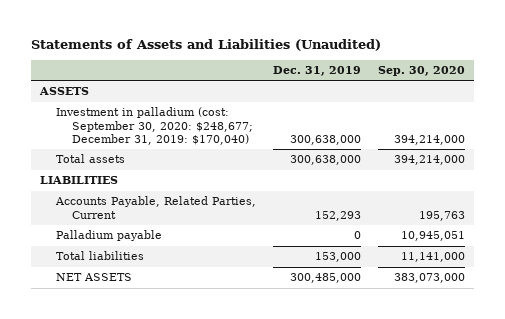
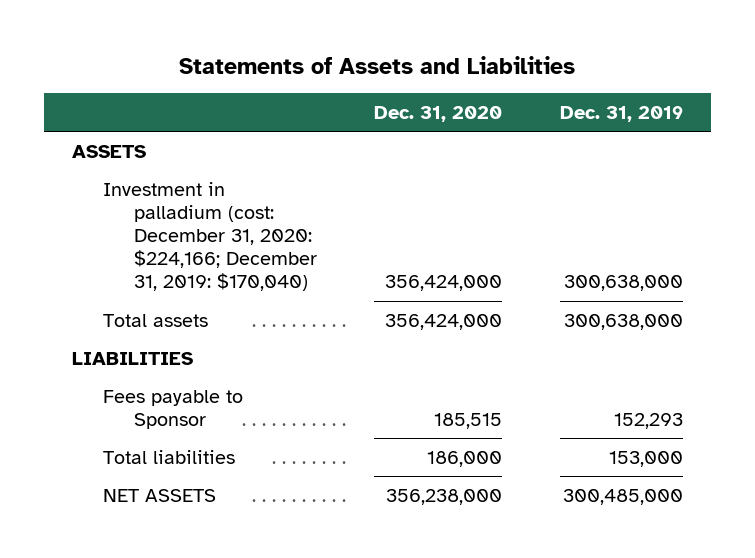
- Statements of Assets and Liabilities (Unaudited)
+ Statements of Assets and Liabilities
- | Dec. 31, 2019 | Sep. 30, 2020
+ | Dec. 31, 2020 | Dec. 31, 2019
- Investment in palladium (cost: September 30, 2020: $248,677; December 31, 2019: $170,040) | 300,638,000 | 394,214,000
+ Investment in palladium (cost: December 31, 2020: $224,166; December 31, 2019: $170,040) | 356,424,000 | 300,638,000
- Accounts Payable, Related Parties, Current | 152,293 | 195,763
- Palladium payable | 0 | 10,945,051
+ Fees payable to Sponsor | 185,515 | 152,293

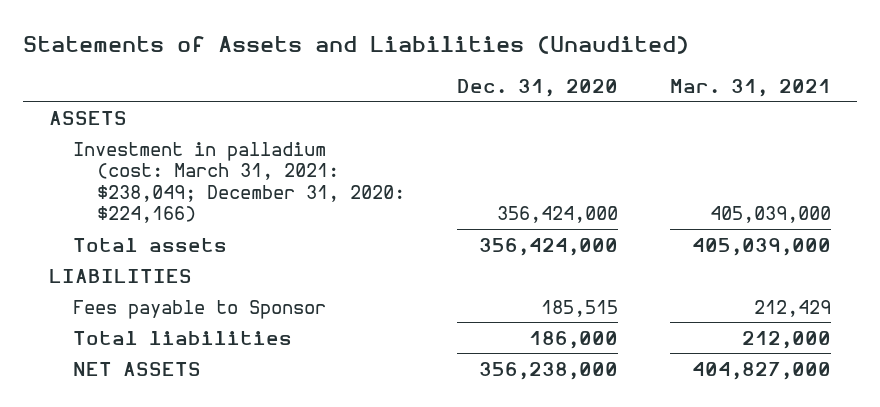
- Statements of Assets and Liabilities
+ Statements of Assets and Liabilities (Unaudited)
- | Dec. 31, 2020 | Dec. 31, 2019
+ | Dec. 31, 2020 | Mar. 31, 2021
- Investment in palladium (cost: December 31, 2020: $224,166; December 31, 2019: $170,040) | 356,424,000 | 300,638,000
+ Investment in palladium (cost: March 31, 2021: $238,049; December 31, 2020: $224,166) | 356,424,000 | 405,039,000

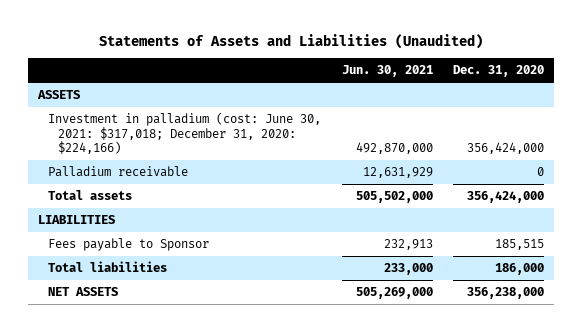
- | Dec. 31, 2020 | Mar. 31, 2021
+ | Jun. 30, 2021 | Dec. 31, 2020
- Investment in palladium (cost: March 31, 2021: $238,049; December 31, 2020: $224,166) | 356,424,000 | 405,039,000
+ Investment in palladium (cost: June 30, 2021: $317,018; December 31, 2020: $224,166) | 492,870,000 | 356,424,000
+ Palladium receivable | 12,631,929 | 0

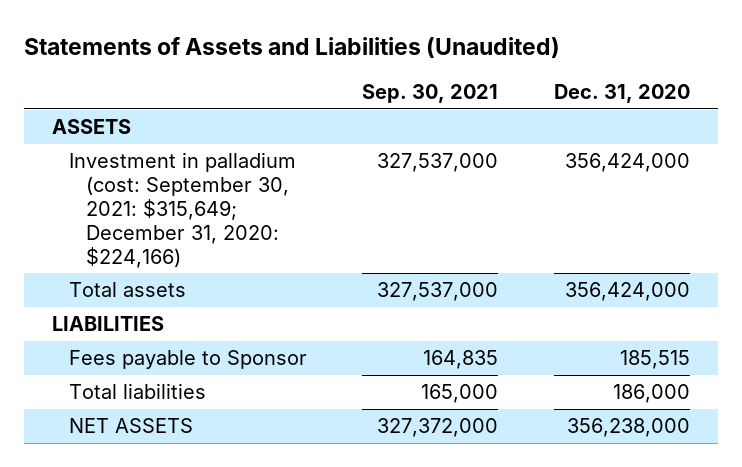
- | Jun. 30, 2021 | Dec. 31, 2020
+ | Sep. 30, 2021 | Dec. 31, 2020
- Investment in palladium (cost: June 30, 2021: $317,018; December 31, 2020: $224,166) | 492,870,000 | 356,424,000
- Palladium receivable | 12,631,929 | 0
+ Investment in palladium (cost: September 30, 2021: $315,649; December 31, 2020: $224,166) | 327,537,000 | 356,424,000

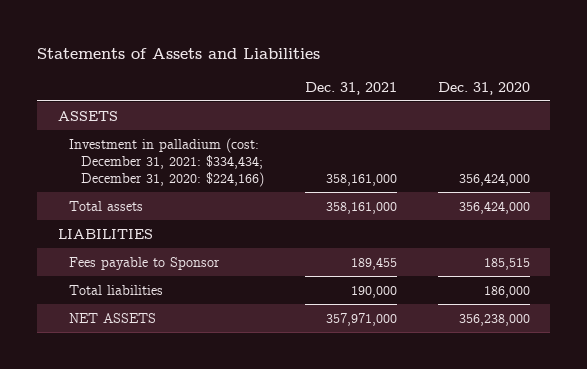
- Statements of Assets and Liabilities (Unaudited)
+ Statements of Assets and Liabilities
- | Sep. 30, 2021 | Dec. 31, 2020
+ | Dec. 31, 2021 | Dec. 31, 2020
- Investment in palladium (cost: September 30, 2021: $315,649; December 31, 2020: $224,166) | 327,537,000 | 356,424,000
+ Investment in palladium (cost: December 31, 2021: $334,434; December 31, 2020: $224,166) | 358,161,000 | 356,424,000

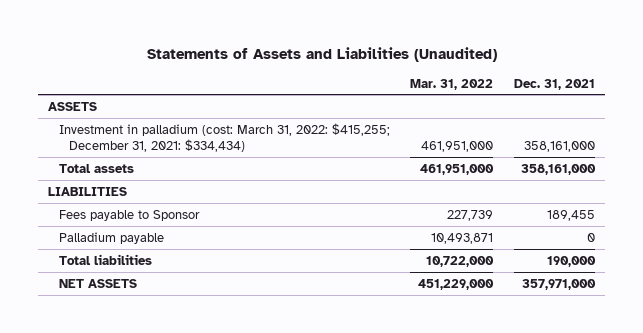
- Statements of Assets and Liabilities
+ Statements of Assets and Liabilities (Unaudited)
- | Dec. 31, 2021 | Dec. 31, 2020
+ | Mar. 31, 2022 | Dec. 31, 2021
- Investment in palladium (cost: December 31, 2021: $334,434; December 31, 2020: $224,166) | 358,161,000 | 356,424,000
+ Investment in palladium (cost: March 31, 2022: $415,255; December 31, 2021: $334,434) | 461,951,000 | 358,161,000
+ Palladium payable | 10,493,871 | 0

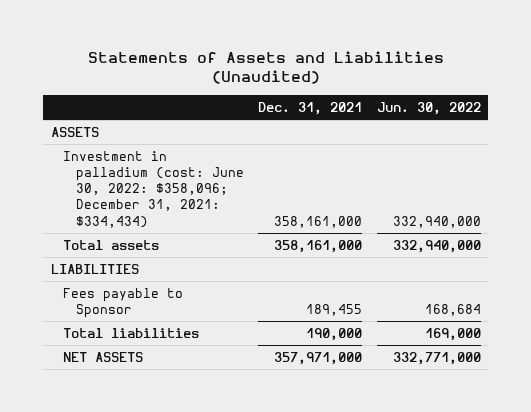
- | Mar. 31, 2022 | Dec. 31, 2021
+ | Dec. 31, 2021 | Jun. 30, 2022
- Investment in palladium (cost: March 31, 2022: $415,255; December 31, 2021: $334,434) | 461,951,000 | 358,161,000
+ Investment in palladium (cost: June 30, 2022: $358,096; December 31, 2021: $334,434) | 358,161,000 | 332,940,000
- Palladium payable | 10,493,871 | 0

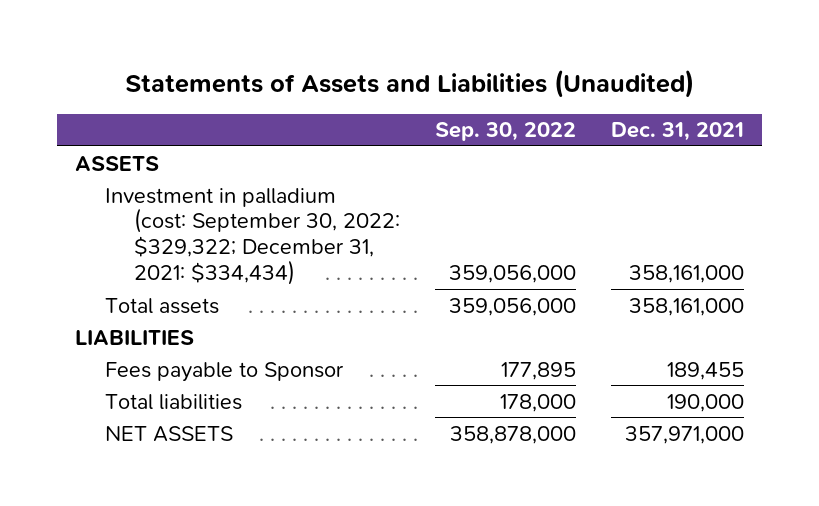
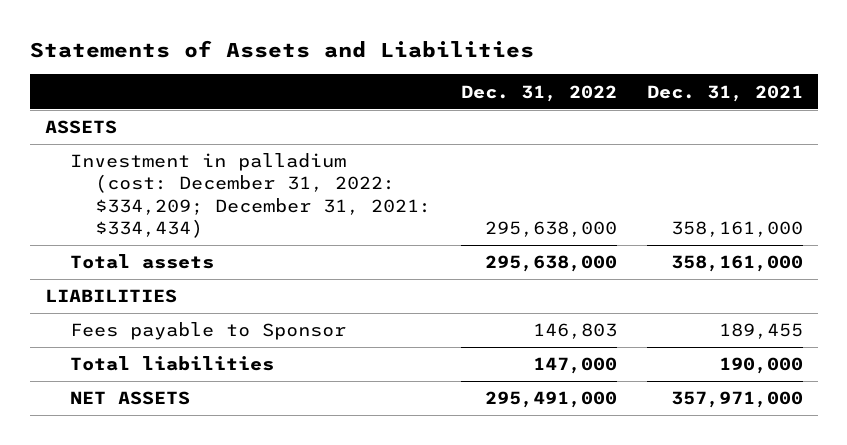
- Statements of Assets and Liabilities (Unaudited)
+ Statements of Assets and Liabilities
- | Sep. 30, 2022 | Dec. 31, 2021
+ | Dec. 31, 2022 | Dec. 31, 2021
- Investment in palladium (cost: September 30, 2022: $329,322; December 31, 2021: $334,434) | 359,056,000 | 358,161,000
+ Investment in palladium (cost: December 31, 2022: $334,209; December 31, 2021: $334,434) | 295,638,000 | 358,161,000

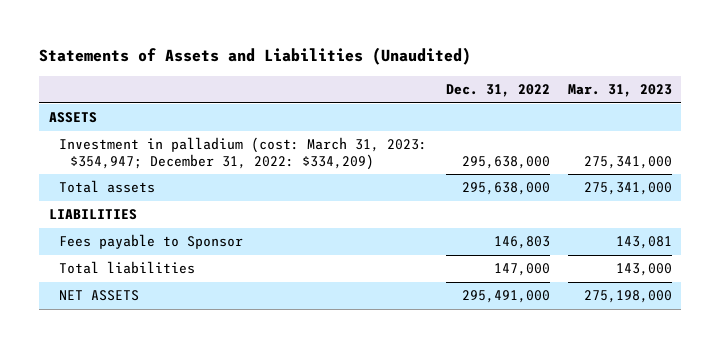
- Statements of Assets and Liabilities
+ Statements of Assets and Liabilities (Unaudited)
- | Dec. 31, 2022 | Dec. 31, 2021
+ | Dec. 31, 2022 | Mar. 31, 2023
- Investment in palladium (cost: December 31, 2022: $334,209; December 31, 2021: $334,434) | 295,638,000 | 358,161,000
+ Investment in palladium (cost: March 31, 2023: $354,947; December 31, 2022: $334,209) | 295,638,000 | 275,341,000

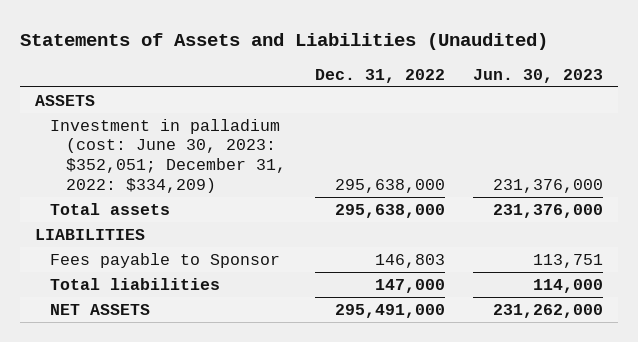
- | Dec. 31, 2022 | Mar. 31, 2023
+ | Dec. 31, 2022 | Jun. 30, 2023
- Investment in palladium (cost: March 31, 2023: $354,947; December 31, 2022: $334,209) | 295,638,000 | 275,341,000
+ Investment in palladium (cost: June 30, 2023: $352,051; December 31, 2022: $334,209) | 295,638,000 | 231,376,000

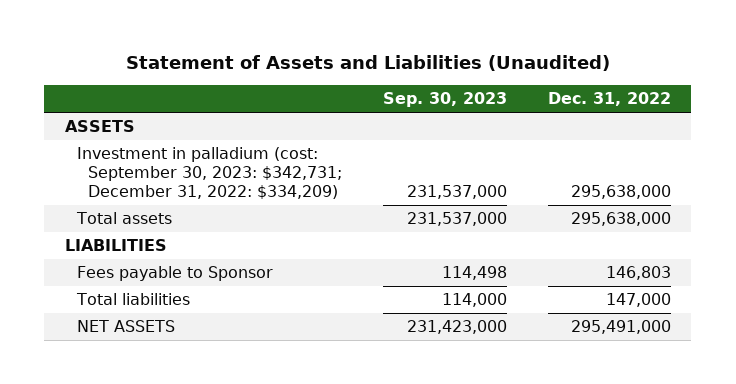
- Statements of Assets and Liabilities (Unaudited)
+ Statement of Assets and Liabilities (Unaudited)
- | Dec. 31, 2022 | Jun. 30, 2023
+ | Sep. 30, 2023 | Dec. 31, 2022
- Investment in palladium (cost: June 30, 2023: $352,051; December 31, 2022: $334,209) | 295,638,000 | 231,376,000
+ Investment in palladium (cost: September 30, 2023: $342,731; December 31, 2022: $334,209) | 231,537,000 | 295,638,000

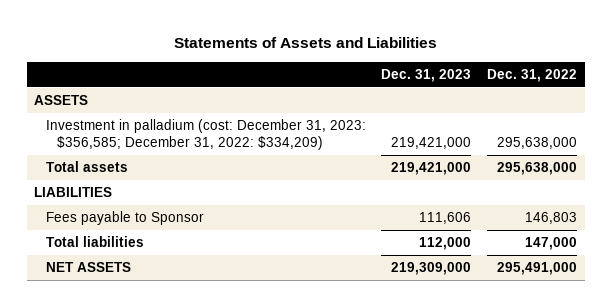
- Statement of Assets and Liabilities (Unaudited)
+ Statements of Assets and Liabilities
- | Sep. 30, 2023 | Dec. 31, 2022
+ | Dec. 31, 2023 | Dec. 31, 2022
- Investment in palladium (cost: September 30, 2023: $342,731; December 31, 2022: $334,209) | 231,537,000 | 295,638,000
+ Investment in palladium (cost: December 31, 2023: $356,585; December 31, 2022: $334,209) | 219,421,000 | 295,638,000

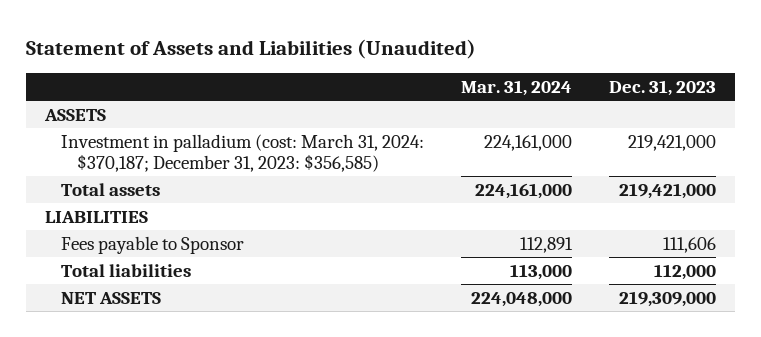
- Statements of Assets and Liabilities
+ Statement of Assets and Liabilities (Unaudited)
- | Dec. 31, 2023 | Dec. 31, 2022
+ | Mar. 31, 2024 | Dec. 31, 2023
- Investment in palladium (cost: December 31, 2023: $356,585; December 31, 2022: $334,209) | 219,421,000 | 295,638,000
+ Investment in palladium (cost: March 31, 2024: $370,187; December 31, 2023: $356,585) | 224,161,000 | 219,421,000

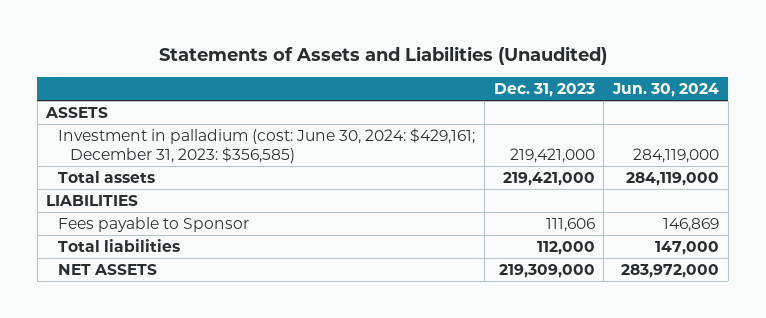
- Statement of Assets and Liabilities (Unaudited)
+ Statements of Assets and Liabilities (Unaudited)
- | Mar. 31, 2024 | Dec. 31, 2023
+ | Dec. 31, 2023 | Jun. 30, 2024
- Investment in palladium (cost: March 31, 2024: $370,187; December 31, 2023: $356,585) | 224,161,000 | 219,421,000
+ Investment in palladium (cost: June 30, 2024: $429,161; December 31, 2023: $356,585) | 219,421,000 | 284,119,000

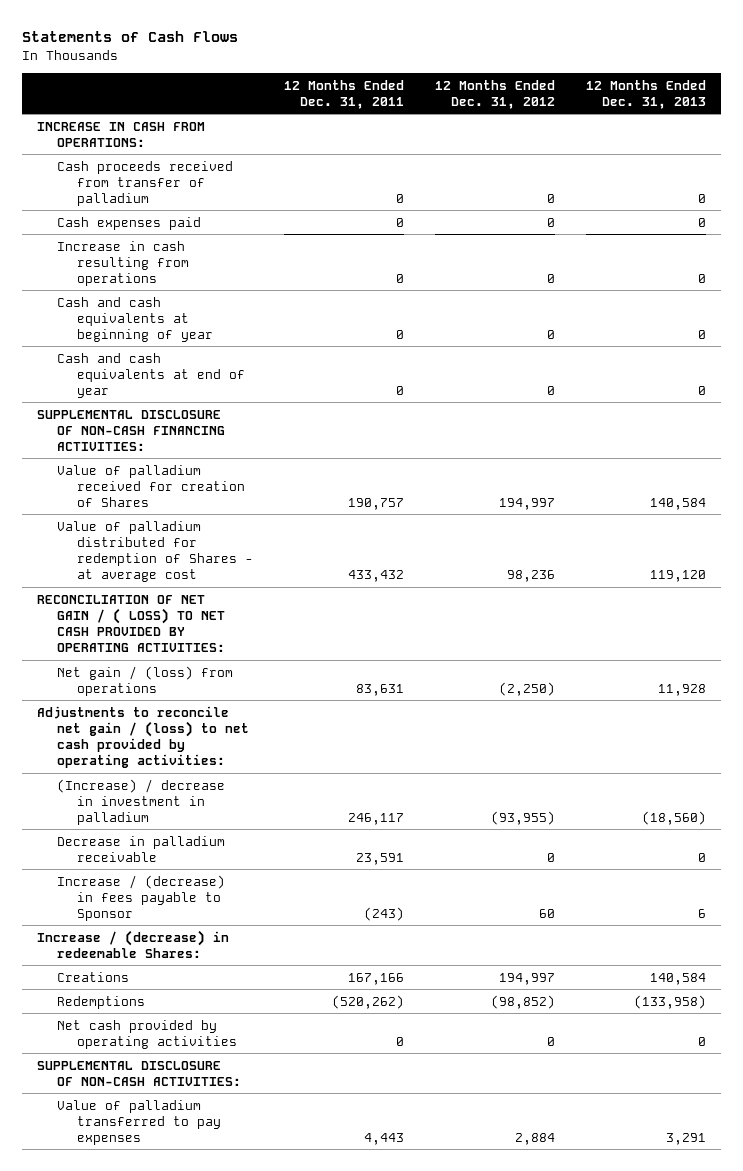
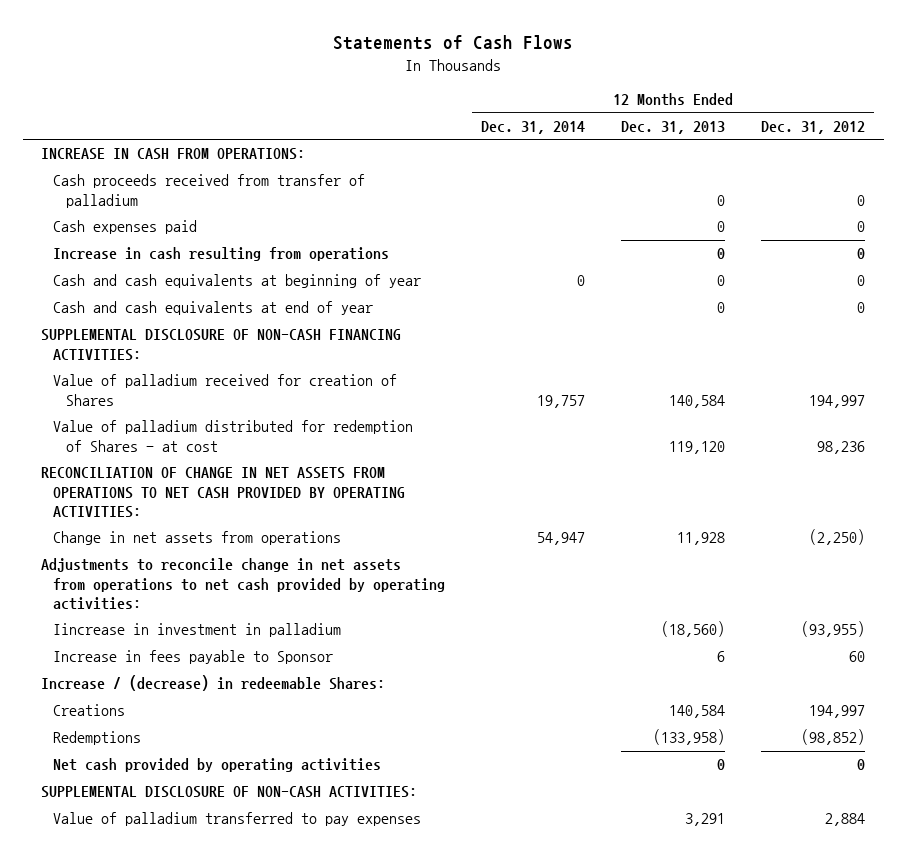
- | 12 Months Ended Dec. 31, 2011 | 12 Months Ended Dec. 31, 2012 | 12 Months Ended Dec. 31, 2013
+ | 12 Months Ended Dec. 31, 2014 | 12 Months Ended Dec. 31, 2013 | 12 Months Ended Dec. 31, 2012
- Value of palladium distributed for redemption of Shares - at average cost | 433,432 | 98,236 | 119,120
- RECONCILIATION OF NET GAIN / ( LOSS) TO NET CASH PROVIDED BY OPERATING ACTIVITIES:
- Net gain / (loss) from operations | 83,631 | (2,250) | 11,928
- Adjustments to reconcile net gain / (loss) to net cash provided by operating activities:
- (Increase) / decrease in investment in palladium | 246,117 | (93,955) | (18,560)
- Decrease in palladium receivable | 23,591 | 0 | 0
- Increase / (decrease) in fees payable to Sponsor | (243) | 60 | 6
+ Value of palladium distributed for redemption of Shares - at cost | | 119,120 | 98,236
+ RECONCILIATION OF CHANGE IN NET ASSETS FROM OPERATIONS TO NET CASH PROVIDED BY OPERATING ACTIVITIES:
+ Change in net assets from operations | 54,947 | 11,928 | (2,250)
+ Adjustments to reconcile change in net assets from operations to net cash provided by operating activities:
+ Iincrease in investment in palladium | | (18,560) | (93,955)
+ Increase in fees payable to Sponsor | | 6 | 60

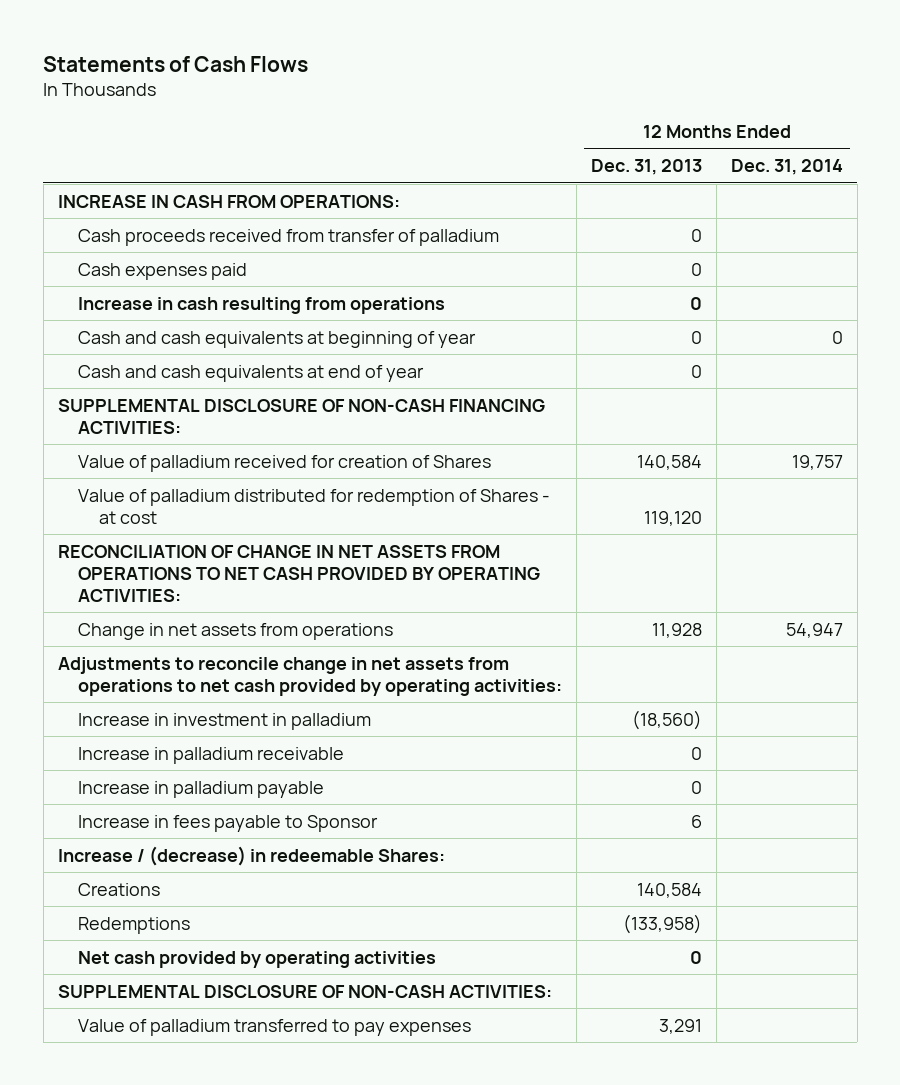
- | 12 Months Ended Dec. 31, 2014 | 12 Months Ended Dec. 31, 2013 | 12 Months Ended Dec. 31, 2012
+ | 12 Months Ended Dec. 31, 2013 | 12 Months Ended Dec. 31, 2014
- Iincrease in investment in palladium | | (18,560) | (93,955)
+ Increase in investment in palladium | (18,560) |
+ Increase in palladium receivable | 0 |
+ Increase in palladium payable | 0 |

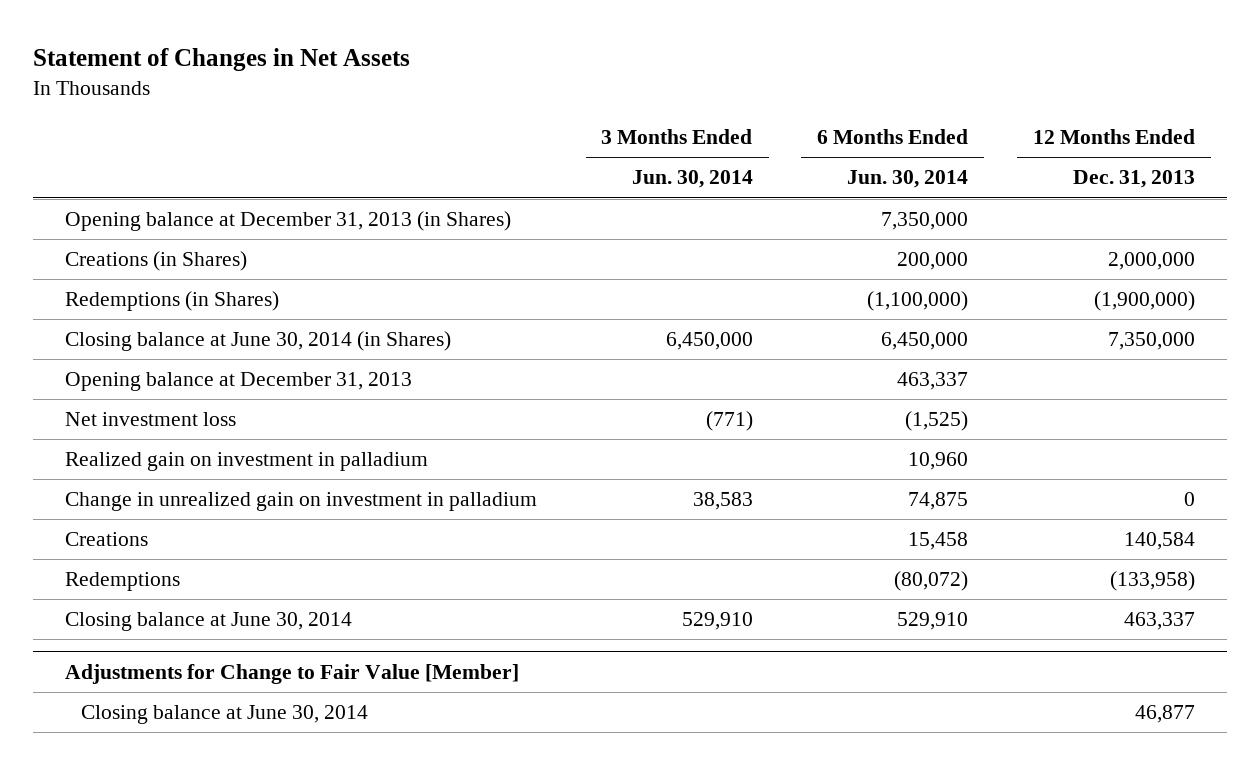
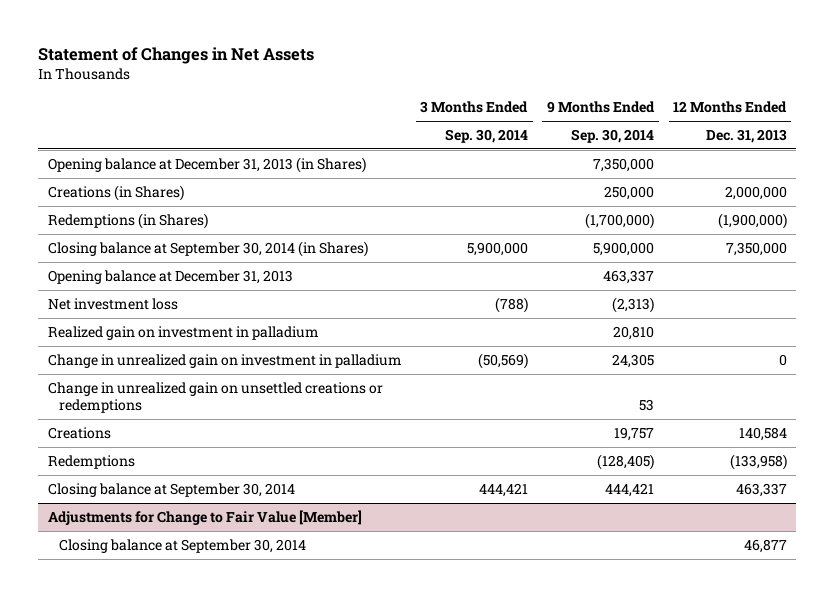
- | 3 Months Ended Jun. 30, 2014 | 6 Months Ended Jun. 30, 2014 | 12 Months Ended Dec. 31, 2013
+ | 3 Months Ended Sep. 30, 2014 | 9 Months Ended Sep. 30, 2014 | 12 Months Ended Dec. 31, 2013
- Closing balance at June 30, 2014 (in Shares) | 6,450,000 | 6,450,000 | 7,350,000
+ Closing balance at September 30, 2014 (in Shares) | 5,900,000 | 5,900,000 | 7,350,000
+ Change in unrealized gain on unsettled creations or redemptions | | 53 |
- Closing balance at June 30, 2014 | 529,910 | 529,910 | 463,337
+ Closing balance at September 30, 2014 | 444,421 | 444,421 | 463,337
@ Adjustments for Change to Fair Value [Member]
- Closing balance at June 30, 2014 | | | 46,877
+ Closing balance at September 30, 2014 | | | 46,877

